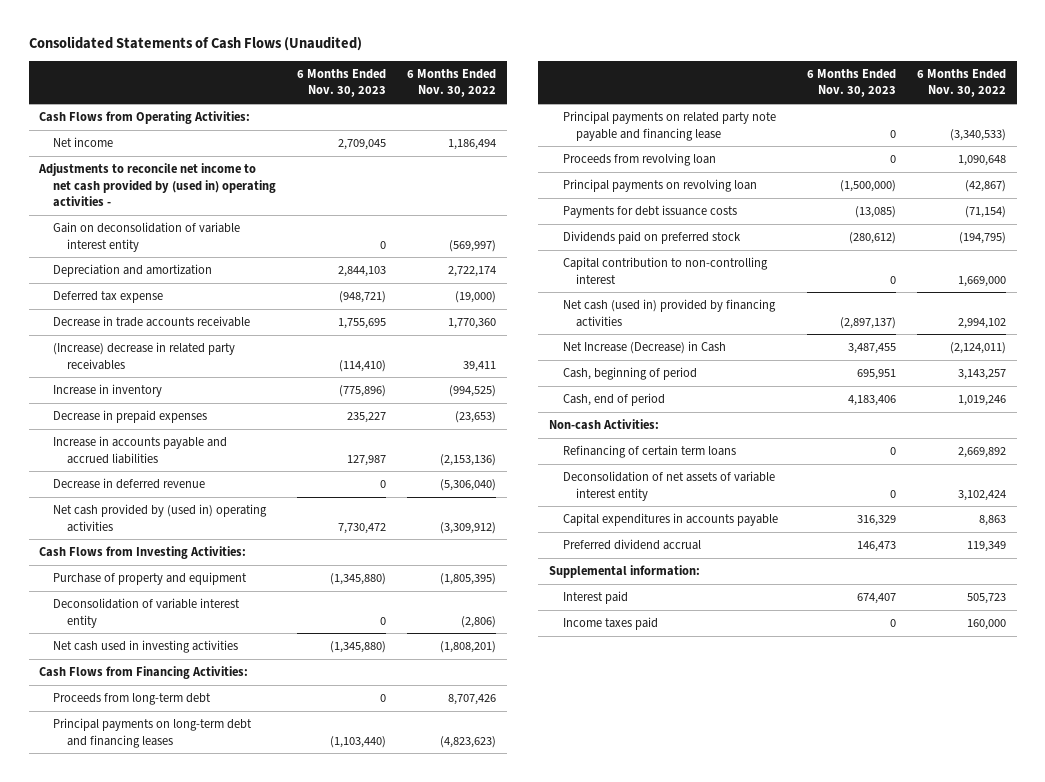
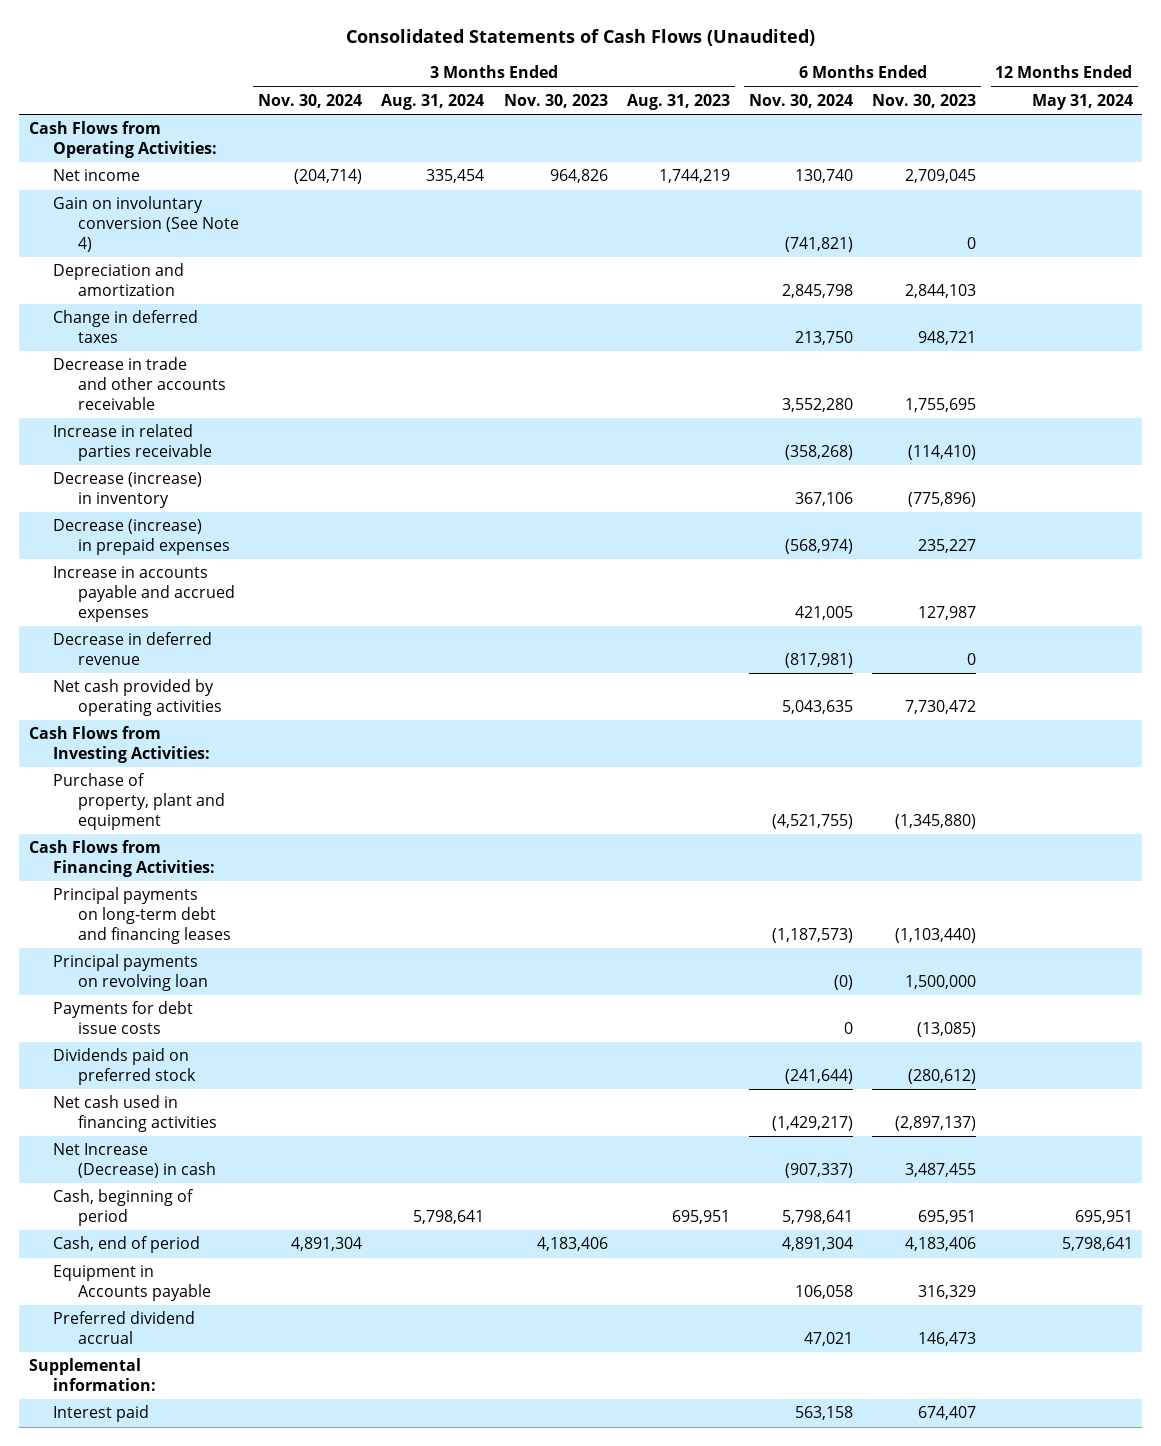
- | 6 Months Ended Nov. 30, 2023 | 6 Months Ended Nov. 30, 2022
+ | 3 Months Ended Nov. 30, 2024 | 3 Months Ended Aug. 31, 2024 | 3 Months Ended Nov. 30, 2023 | 3 Months Ended Aug. 31, 2023 | 6 Months Ended Nov. 30, 2024 | 6 Months Ended Nov. 30, 2023 | 12 Months Ended May 31, 2024
- Adjustments to reconcile net income to net cash provided by (used in) operating activities -
- Gain on deconsolidation of variable interest entity | 0 | (569,997)
+ Gain on involuntary conversion (See Note 4) | | | | | (741,821) | 0 |
- Deferred tax expense | (948,721) | (19,000)
- Decrease in trade accounts receivable | 1,755,695 | 1,770,360
- (Increase) decrease in related party receivables | (114,410) | 39,411
- Increase in inventory | (775,896) | (994,525)
- Decrease in prepaid expenses | 235,227 | (23,653)
- Increase in accounts payable and accrued liabilities | 127,987 | (2,153,136)
+ Change in deferred taxes | | | | | 213,750 | 948,721 |
+ Decrease in trade and other accounts receivable | | | | | 3,552,280 | 1,755,695 |
+ Increase in related parties receivable | | | | | (358,268) | (114,410) |
+ Decrease (increase) in inventory | | | | | 367,106 | (775,896) |
+ Decrease (increase) in prepaid expenses | | | | | (568,974) | 235,227 |
+ Increase in accounts payable and accrued expenses | | | | | 421,005 | 127,987 |
- Net cash provided by (used in) operating activities | 7,730,472 | (3,309,912)
+ Net cash provided by operating activities | | | | | 5,043,635 | 7,730,472 |
- Purchase of property and equipment | (1,345,880) | (1,805,395)
- Deconsolidation of variable interest entity | 0 | (2,806)
- Net cash used in investing activities | (1,345,880) | (1,808,201)
+ Purchase of property, plant and equipment | | | | | (4,521,755) | (1,345,880) |
- Proceeds from long-term debt | 0 | 8,707,426
- Principal payments on related party note payable and financing lease | 0 | (3,340,533)
- Proceeds from revolving loan | 0 | 1,090,648
- Principal payments on revolving loan | (1,500,000) | (42,867)
- Payments for debt issuance costs | (13,085) | (71,154)
+ Principal payments on revolving loan | | | | | (0) | 1,500,000 |
+ Payments for debt issue costs | | | | | 0 | (13,085) |
- Capital contribution to non-controlling interest | 0 | 1,669,000
- Net cash (used in) provided by financing activities | (2,897,137) | 2,994,102
- Net Increase (Decrease) in Cash | 3,487,455 | (2,124,011)
+ Net cash used in financing activities | | | | | (1,429,217) | (2,897,137) |
+ Net Increase (Decrease) in cash | | | | | (907,337) | 3,487,455 |
- Non-cash Activities:
- Refinancing of certain term loans | 0 | 2,669,892
- Deconsolidation of net assets of variable interest entity | 0 | 3,102,424
- Capital expenditures in accounts payable | 316,329 | 8,863
+ Equipment in Accounts payable | | | | | 106,058 | 316,329 |
- Income taxes paid | 0 | 160,000

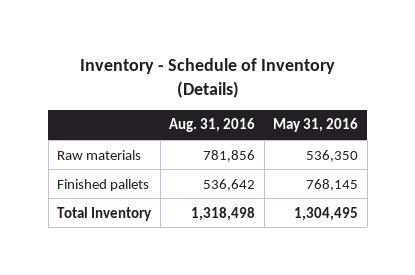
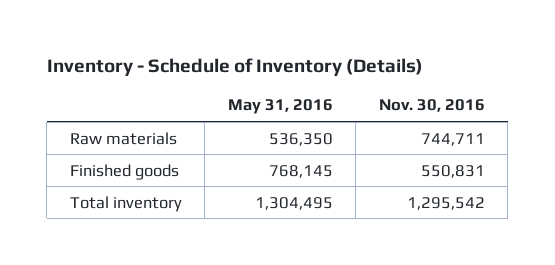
- | Aug. 31, 2016 | May 31, 2016
+ | May 31, 2016 | Nov. 30, 2016
- Finished pallets | 536,642 | 768,145
- Total Inventory | 1,318,498 | 1,304,495
+ Finished goods | 768,145 | 550,831
+ Total inventory | 1,304,495 | 1,295,542

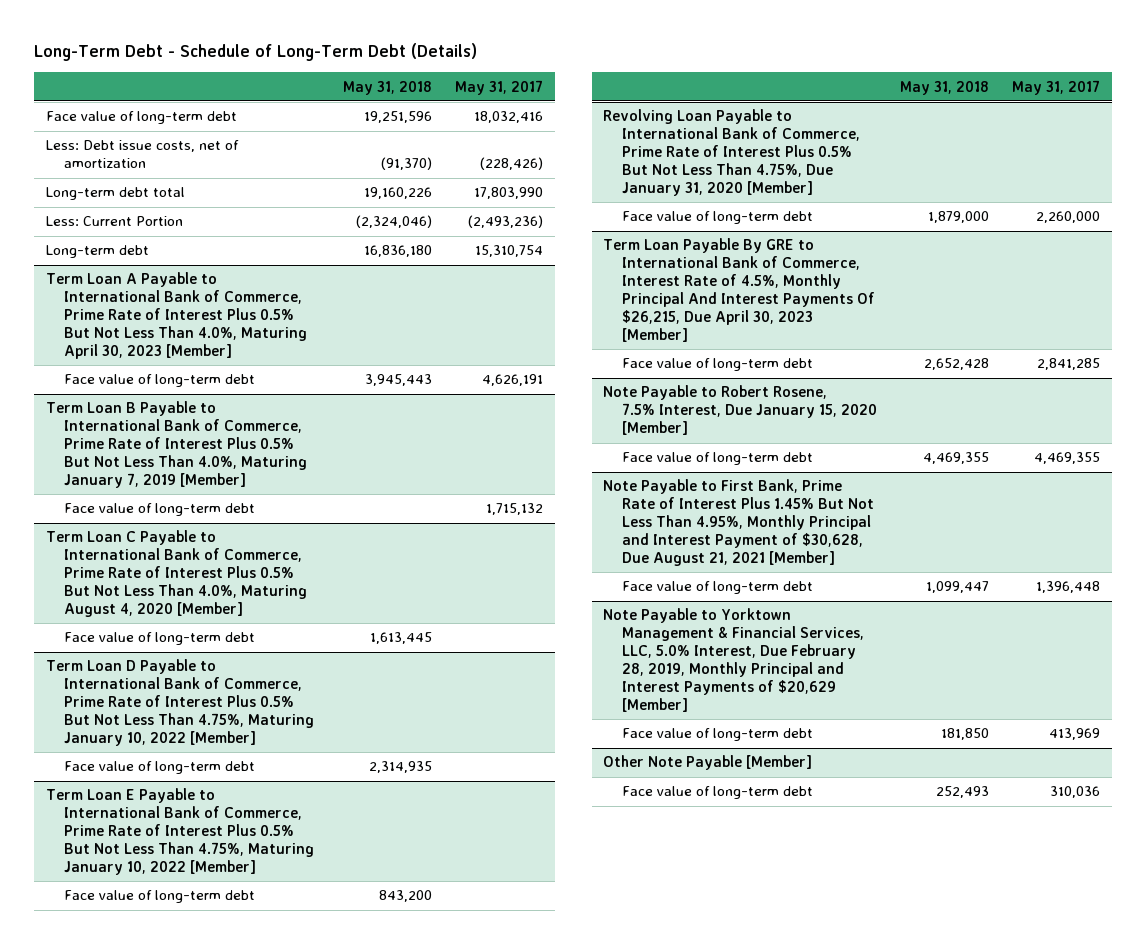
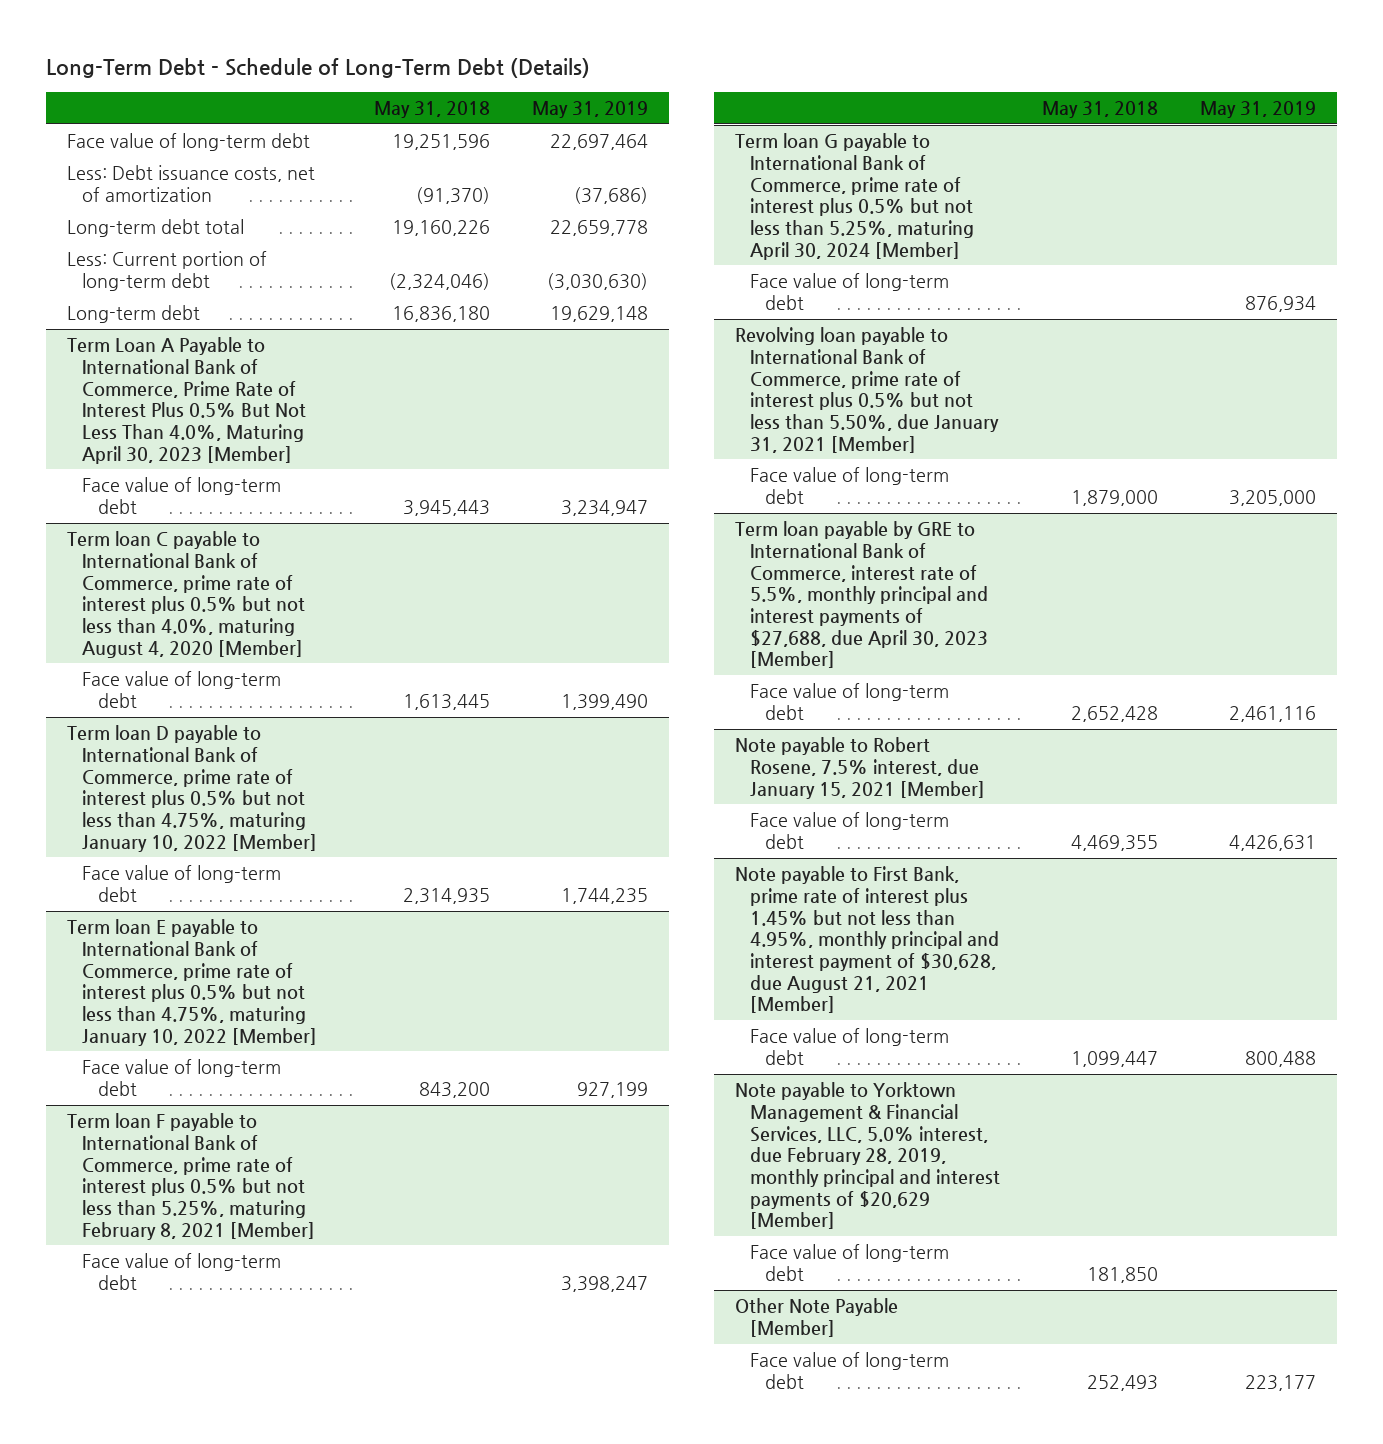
- | May 31, 2018 | May 31, 2017
+ | May 31, 2018 | May 31, 2019
- Less: Debt issue costs, net of amortization | (91,370) | (228,426)
+ Less: Debt issuance costs, net of amortization | (91,370) | (37,686)
- Less: Current Portion | (2,324,046) | (2,493,236)
+ Less: Current portion of long-term debt | (2,324,046) | (3,030,630)
- Term Loan B Payable to International Bank of Commerce, Prime Rate of Interest Plus 0.5% But Not Less Than 4.0%, Maturing January 7, 2019 [Member]
- Face value of long-term debt | | 1,715,132
- Term Loan C Payable to International Bank of Commerce, Prime Rate of Interest Plus 0.5% But Not Less Than 4.0%, Maturing August 4, 2020 [Member]
+ Term loan C payable to International Bank of Commerce, prime rate of interest plus 0.5% but not less than 4.0%, maturing August 4, 2020 [Member]
- Term Loan D Payable to International Bank of Commerce, Prime Rate of Interest Plus 0.5% But Not Less Than 4.75%, Maturing January 10, 2022 [Member]
+ Term loan D payable to International Bank of Commerce, prime rate of interest plus 0.5% but not less than 4.75%, maturing January 10, 2022 [Member]
- Term Loan E Payable to International Bank of Commerce, Prime Rate of Interest Plus 0.5% But Not Less Than 4.75%, Maturing January 10, 2022 [Member]
+ Term loan E payable to International Bank of Commerce, prime rate of interest plus 0.5% but not less than 4.75%, maturing January 10, 2022 [Member]
- Revolving Loan Payable to International Bank of Commerce, Prime Rate of Interest Plus 0.5% But Not Less Than 4.75%, Due January 31, 2020 [Member]
+ Term loan F payable to International Bank of Commerce, prime rate of interest plus 0.5% but not less than 5.25%, maturing February 8, 2021 [Member]
+ Face value of long-term debt | | 3,398,247
+ Term loan G payable to International Bank of Commerce, prime rate of interest plus 0.5% but not less than 5.25%, maturing April 30, 2024 [Member]
+ Face value of long-term debt | | 876,934
+ Revolving loan payable to International Bank of Commerce, prime rate of interest plus 0.5% but not less than 5.50%, due January 31, 2021 [Member]
- Term Loan Payable By GRE to International Bank of Commerce, Interest Rate of 4.5%, Monthly Principal And Interest Payments Of $26,215, Due April 30, 2023 [Member]
+ Term loan payable by GRE to International Bank of Commerce, interest rate of 5.5%, monthly principal and interest payments of $27,688, due April 30, 2023 [Member]
- Note Payable to Robert Rosene, 7.5% Interest, Due January 15, 2020 [Member]
+ Note payable to Robert Rosene, 7.5% interest, due January 15, 2021 [Member]
- Note Payable to First Bank, Prime Rate of Interest Plus 1.45% But Not Less Than 4.95%, Monthly Principal and Interest Payment of $30,628, Due August 21, 2021 [Member]
+ Note payable to First Bank, prime rate of interest plus 1.45% but not less than 4.95%, monthly principal and interest payment of $30,628, due August 21, 2021 [Member]
- Note Payable to Yorktown Management & Financial Services, LLC, 5.0% Interest, Due February 28, 2019, Monthly Principal and Interest Payments of $20,629 [Member]
+ Note payable to Yorktown Management & Financial Services, LLC, 5.0% interest, due February 28, 2019, monthly principal and interest payments of $20,629 [Member]

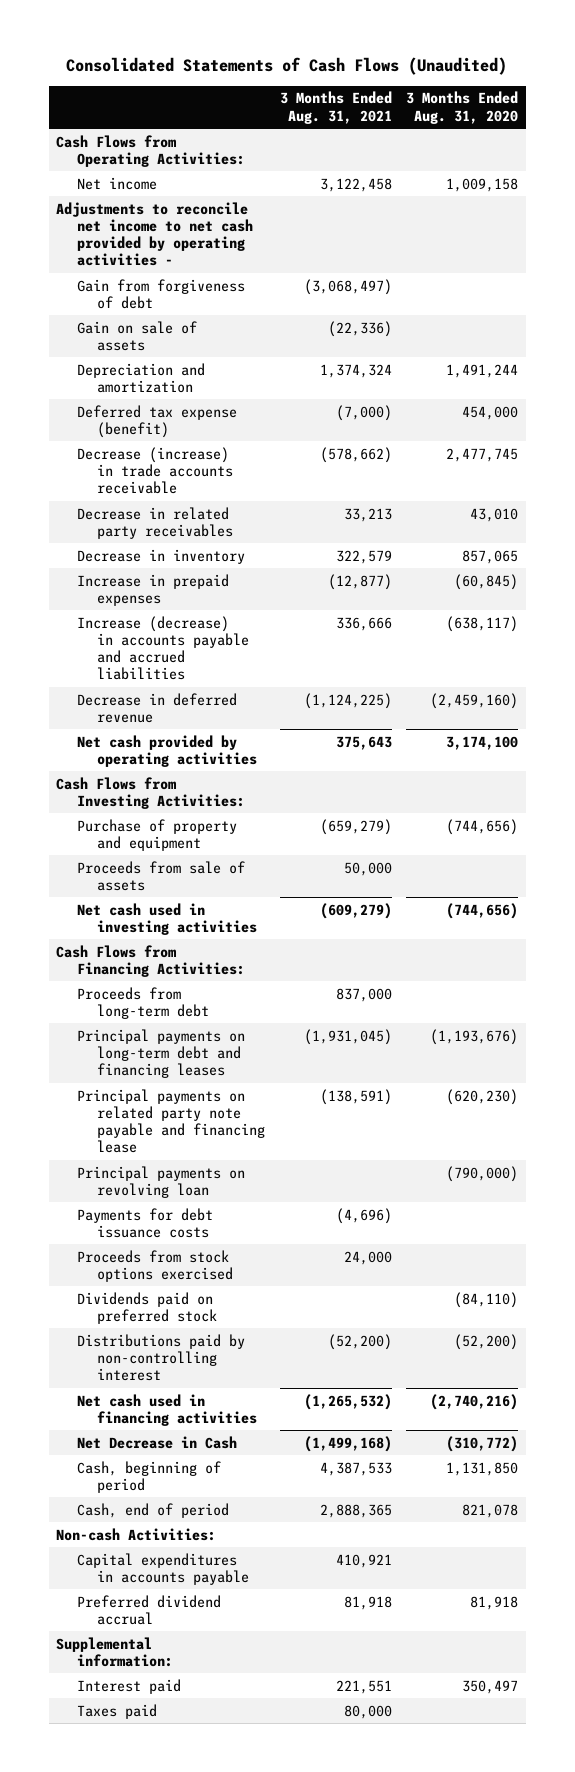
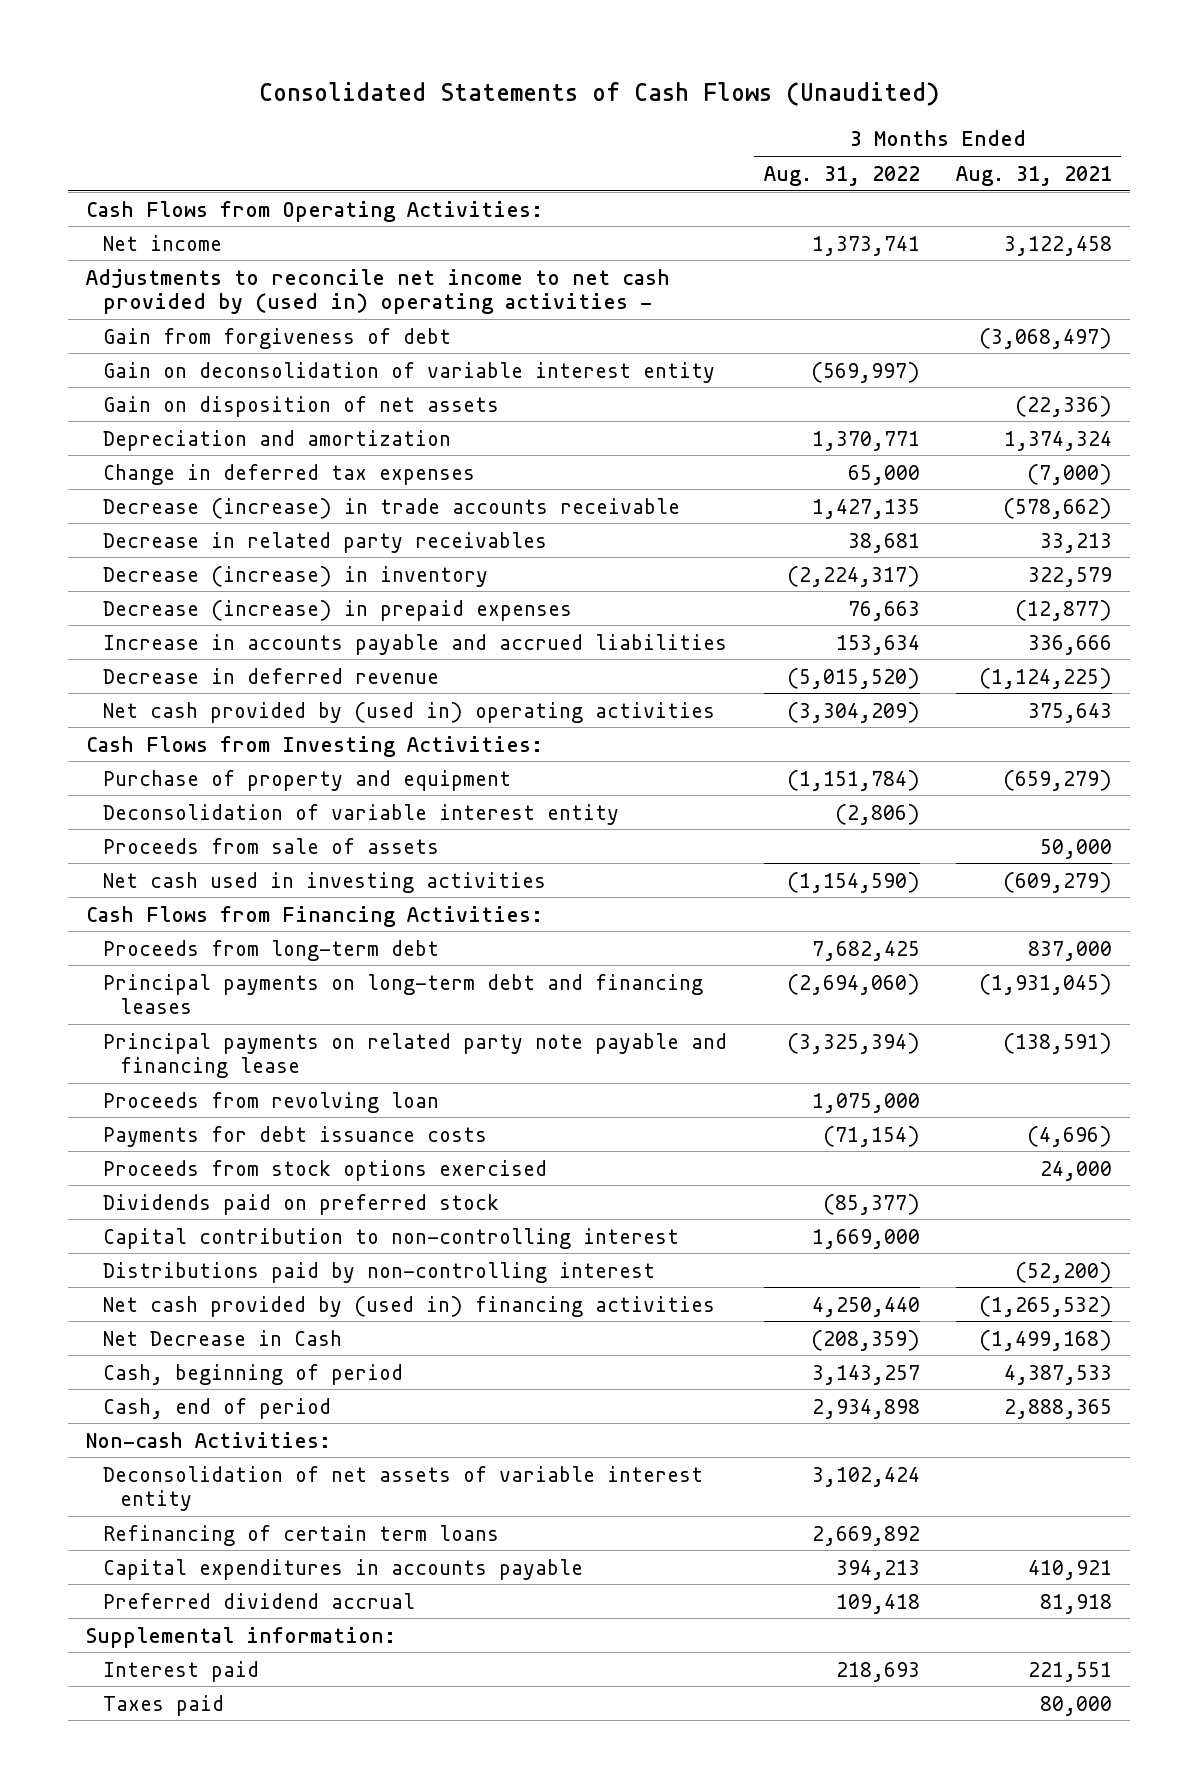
- | 3 Months Ended Aug. 31, 2021 | 3 Months Ended Aug. 31, 2020
+ | 3 Months Ended Aug. 31, 2022 | 3 Months Ended Aug. 31, 2021
- Adjustments to reconcile net income to net cash provided by operating activities -
+ Adjustments to reconcile net income to net cash provided by (used in) operating activities -
- Gain on sale of assets | (22,336) |
+ Gain on deconsolidation of variable interest entity | (569,997) |
+ Gain on disposition of net assets | | (22,336)
- Deferred tax expense (benefit) | (7,000) | 454,000
+ Change in deferred tax expenses | 65,000 | (7,000)
- Decrease in inventory | 322,579 | 857,065
- Increase in prepaid expenses | (12,877) | (60,845)
- Increase (decrease) in accounts payable and accrued liabilities | 336,666 | (638,117)
+ Decrease (increase) in inventory | (2,224,317) | 322,579
+ Decrease (increase) in prepaid expenses | 76,663 | (12,877)
+ Increase in accounts payable and accrued liabilities | 153,634 | 336,666
- Net cash provided by operating activities | 375,643 | 3,174,100
+ Net cash provided by (used in) operating activities | (3,304,209) | 375,643
+ Deconsolidation of variable interest entity | (2,806) |
- Principal payments on revolving loan | | (790,000)
+ Proceeds from revolving loan | 1,075,000 |
+ Capital contribution to non-controlling interest | 1,669,000 |
- Net cash used in financing activities | (1,265,532) | (2,740,216)
+ Net cash provided by (used in) financing activities | 4,250,440 | (1,265,532)
+ Deconsolidation of net assets of variable interest entity | 3,102,424 |
+ Refinancing of certain term loans | 2,669,892 |

